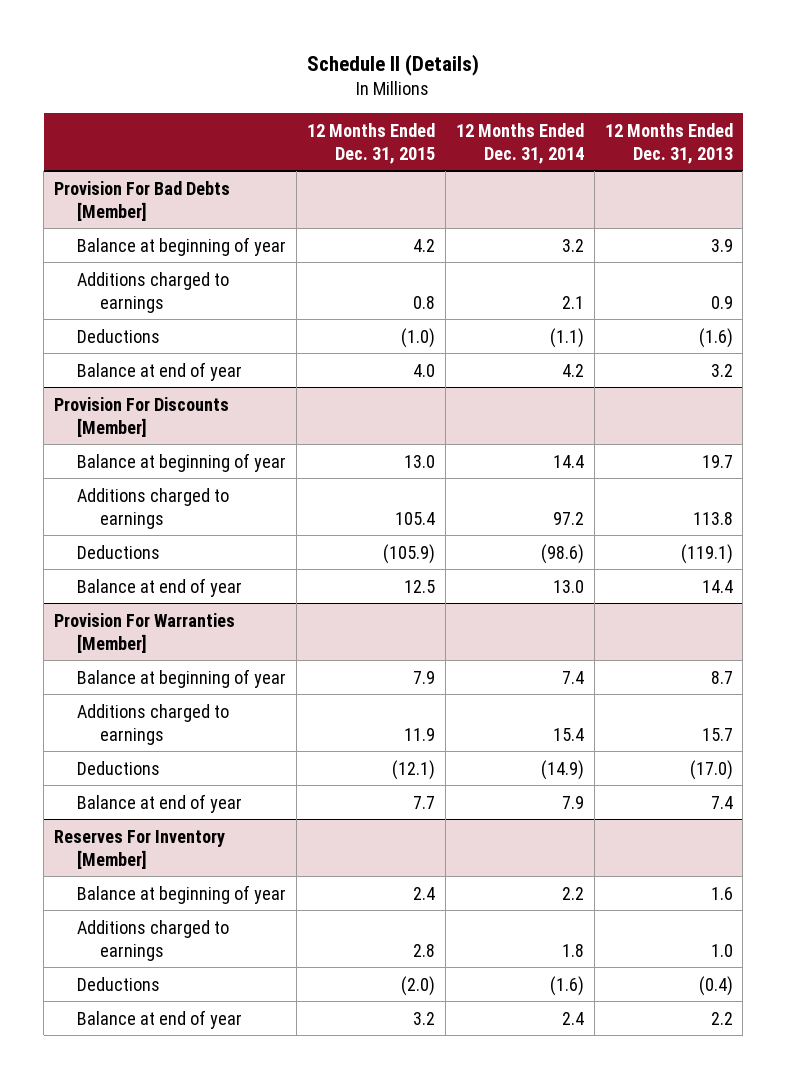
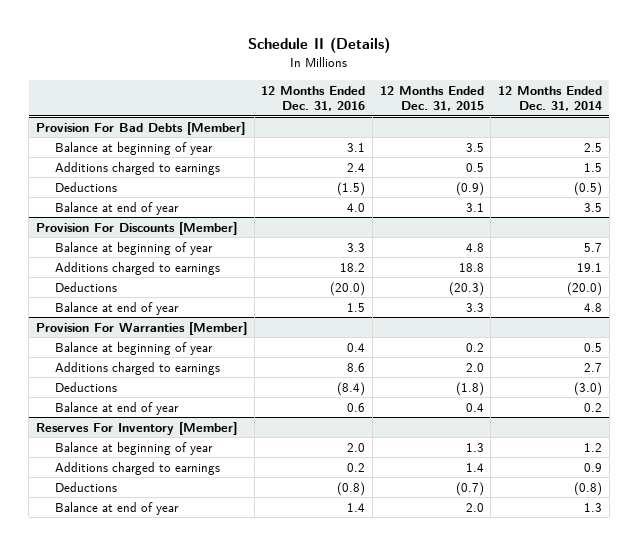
- | 12 Months Ended Dec. 31, 2015 | 12 Months Ended Dec. 31, 2014 | 12 Months Ended Dec. 31, 2013
+ | 12 Months Ended Dec. 31, 2016 | 12 Months Ended Dec. 31, 2015 | 12 Months Ended Dec. 31, 2014
@ Provision For Bad Debts [Member]
- Balance at beginning of year | 4.2 | 3.2 | 3.9
- Additions charged to earnings | 0.8 | 2.1 | 0.9
- Deductions | (1.0) | (1.1) | (1.6)
- Balance at end of year | 4.0 | 4.2 | 3.2
+ Balance at beginning of year | 3.1 | 3.5 | 2.5
+ Additions charged to earnings | 2.4 | 0.5 | 1.5
+ Deductions | (1.5) | (0.9) | (0.5)
+ Balance at end of year | 4.0 | 3.1 | 3.5
@ Provision For Discounts [Member]
- Balance at beginning of year | 13.0 | 14.4 | 19.7
- Additions charged to earnings | 105.4 | 97.2 | 113.8
- Deductions | (105.9) | (98.6) | (119.1)
- Balance at end of year | 12.5 | 13.0 | 14.4
+ Balance at beginning of year | 3.3 | 4.8 | 5.7
+ Additions charged to earnings | 18.2 | 18.8 | 19.1
+ Deductions | (20.0) | (20.3) | (20.0)
+ Balance at end of year | 1.5 | 3.3 | 4.8
@ Provision For Warranties [Member]
- Balance at beginning of year | 7.9 | 7.4 | 8.7
- Additions charged to earnings | 11.9 | 15.4 | 15.7
- Deductions | (12.1) | (14.9) | (17.0)
- Balance at end of year | 7.7 | 7.9 | 7.4
+ Balance at beginning of year | 0.4 | 0.2 | 0.5
+ Additions charged to earnings | 8.6 | 2.0 | 2.7
+ Deductions | (8.4) | (1.8) | (3.0)
+ Balance at end of year | 0.6 | 0.4 | 0.2
@ Reserves For Inventory [Member]
- Balance at beginning of year | 2.4 | 2.2 | 1.6
- Additions charged to earnings | 2.8 | 1.8 | 1.0
- Deductions | (2.0) | (1.6) | (0.4)
- Balance at end of year | 3.2 | 2.4 | 2.2
+ Balance at beginning of year | 2.0 | 1.3 | 1.2
+ Additions charged to earnings | 0.2 | 1.4 | 0.9
+ Deductions | (0.8) | (0.7) | (0.8)
+ Balance at end of year | 1.4 | 2.0 | 1.3

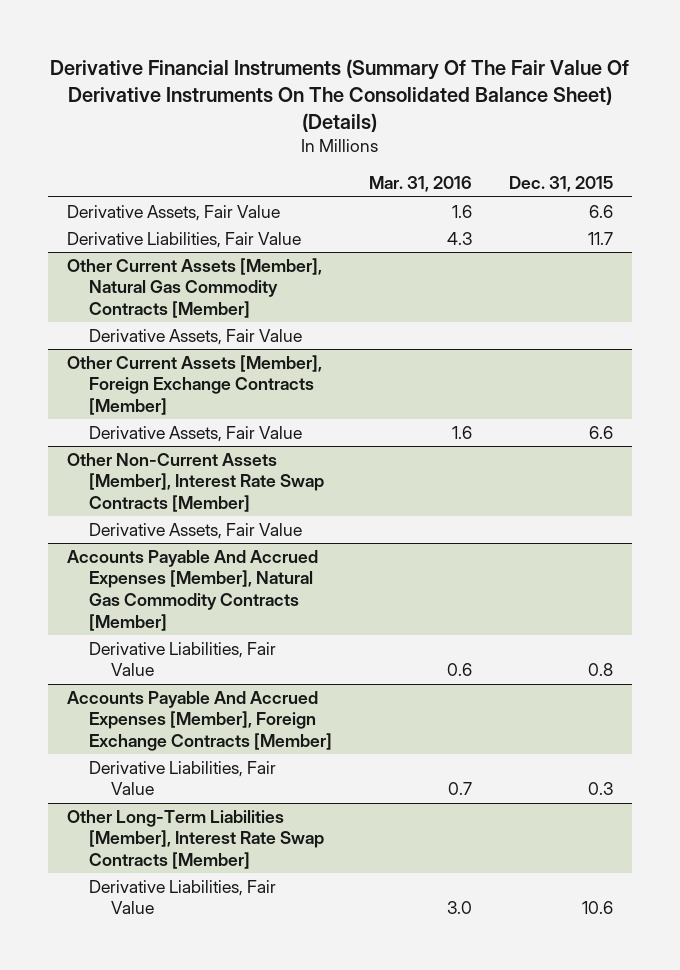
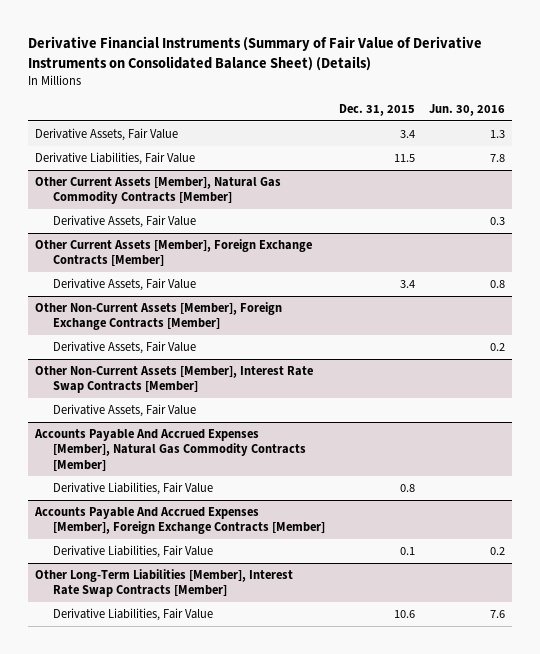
- Derivative Financial Instruments (Summary Of The Fair Value Of Derivative Instruments On The Consolidated Balance Sheet) (Details)
+ Derivative Financial Instruments (Summary of Fair Value of Derivative Instruments on Consolidated Balance Sheet) (Details)
- | Mar. 31, 2016 | Dec. 31, 2015
+ | Dec. 31, 2015 | Jun. 30, 2016
- Derivative Assets, Fair Value | 1.6 | 6.6
- Derivative Liabilities, Fair Value | 4.3 | 11.7
+ Derivative Assets, Fair Value | 3.4 | 1.3
+ Derivative Liabilities, Fair Value | 11.5 | 7.8
@ Other Current Assets [Member], Foreign Exchange Contracts [Member]
- Derivative Assets, Fair Value | 1.6 | 6.6
+ Derivative Assets, Fair Value | 3.4 | 0.8
+ Other Non-Current Assets [Member], Foreign Exchange Contracts [Member]
+ Derivative Assets, Fair Value | | 0.2
@ Accounts Payable And Accrued Expenses [Member], Foreign Exchange Contracts [Member]
- Derivative Liabilities, Fair Value | 0.7 | 0.3
+ Derivative Liabilities, Fair Value | 0.1 | 0.2

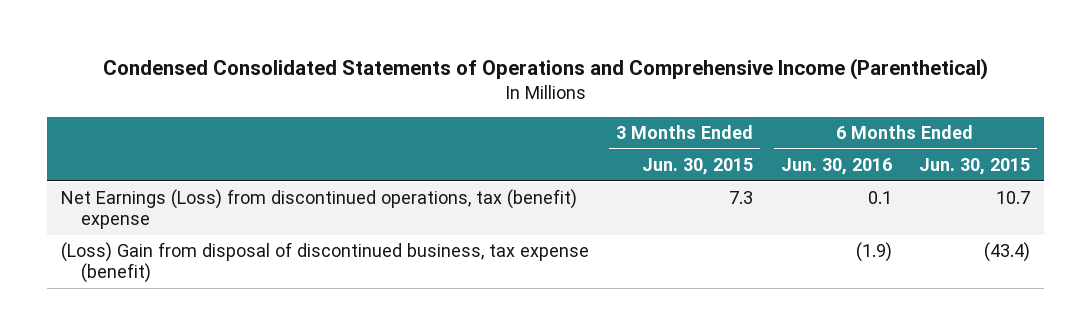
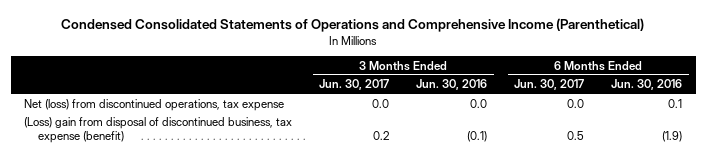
- | 3 Months Ended Jun. 30, 2015 | 6 Months Ended Jun. 30, 2016 | 6 Months Ended Jun. 30, 2015
+ | 3 Months Ended Jun. 30, 2017 | 3 Months Ended Jun. 30, 2016 | 6 Months Ended Jun. 30, 2017 | 6 Months Ended Jun. 30, 2016
- Net Earnings (Loss) from discontinued operations, tax (benefit) expense | 7.3 | 0.1 | 10.7
- (Loss) Gain from disposal of discontinued business, tax expense (benefit) | | (1.9) | (43.4)
+ Net (loss) from discontinued operations, tax expense | 0.0 | 0.0 | 0.0 | 0.1
+ (Loss) gain from disposal of discontinued business, tax expense (benefit) | 0.2 | (0.1) | 0.5 | (1.9)

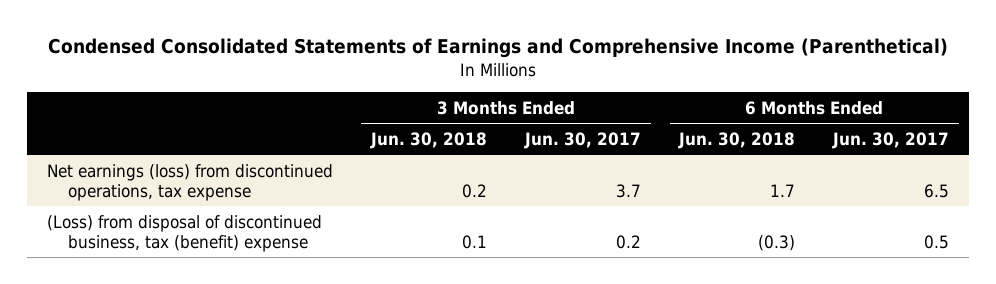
- Condensed Consolidated Statements of Operations and Comprehensive Income (Parenthetical)
+ Condensed Consolidated Statements of Earnings and Comprehensive Income (Parenthetical)
- | 3 Months Ended Jun. 30, 2017 | 3 Months Ended Jun. 30, 2016 | 6 Months Ended Jun. 30, 2017 | 6 Months Ended Jun. 30, 2016
+ | 3 Months Ended Jun. 30, 2018 | 3 Months Ended Jun. 30, 2017 | 6 Months Ended Jun. 30, 2018 | 6 Months Ended Jun. 30, 2017
- Net (loss) from discontinued operations, tax expense | 0.0 | 0.0 | 0.0 | 0.1
- (Loss) gain from disposal of discontinued business, tax expense (benefit) | 0.2 | (0.1) | 0.5 | (1.9)
+ Net earnings (loss) from discontinued operations, tax expense | 0.2 | 3.7 | 1.7 | 6.5
+ (Loss) from disposal of discontinued business, tax (benefit) expense | 0.1 | 0.2 | (0.3) | 0.5

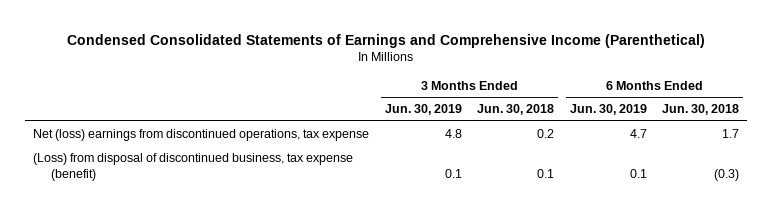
- | 3 Months Ended Jun. 30, 2018 | 3 Months Ended Jun. 30, 2017 | 6 Months Ended Jun. 30, 2018 | 6 Months Ended Jun. 30, 2017
+ | 3 Months Ended Jun. 30, 2019 | 3 Months Ended Jun. 30, 2018 | 6 Months Ended Jun. 30, 2019 | 6 Months Ended Jun. 30, 2018
- Net earnings (loss) from discontinued operations, tax expense | 0.2 | 3.7 | 1.7 | 6.5
- (Loss) from disposal of discontinued business, tax (benefit) expense | 0.1 | 0.2 | (0.3) | 0.5
+ Net (loss) earnings from discontinued operations, tax expense | 4.8 | 0.2 | 4.7 | 1.7
+ (Loss) from disposal of discontinued business, tax expense (benefit) | 0.1 | 0.1 | 0.1 | (0.3)

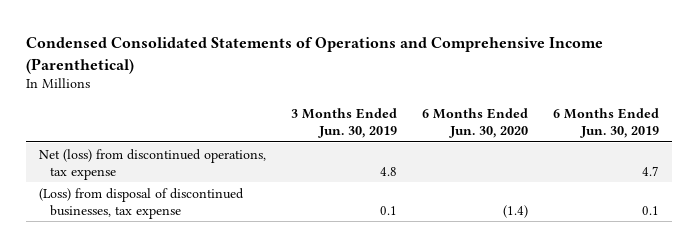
- Condensed Consolidated Statements of Earnings and Comprehensive Income (Parenthetical)
+ Condensed Consolidated Statements of Operations and Comprehensive Income (Parenthetical)
- | 3 Months Ended Jun. 30, 2019 | 3 Months Ended Jun. 30, 2018 | 6 Months Ended Jun. 30, 2019 | 6 Months Ended Jun. 30, 2018
+ | 3 Months Ended Jun. 30, 2019 | 6 Months Ended Jun. 30, 2020 | 6 Months Ended Jun. 30, 2019
- Net (loss) earnings from discontinued operations, tax expense | 4.8 | 0.2 | 4.7 | 1.7
- (Loss) from disposal of discontinued business, tax expense (benefit) | 0.1 | 0.1 | 0.1 | (0.3)
+ Net (loss) from discontinued operations, tax expense | 4.8 | | 4.7
+ (Loss) from disposal of discontinued businesses, tax expense | 0.1 | (1.4) | 0.1

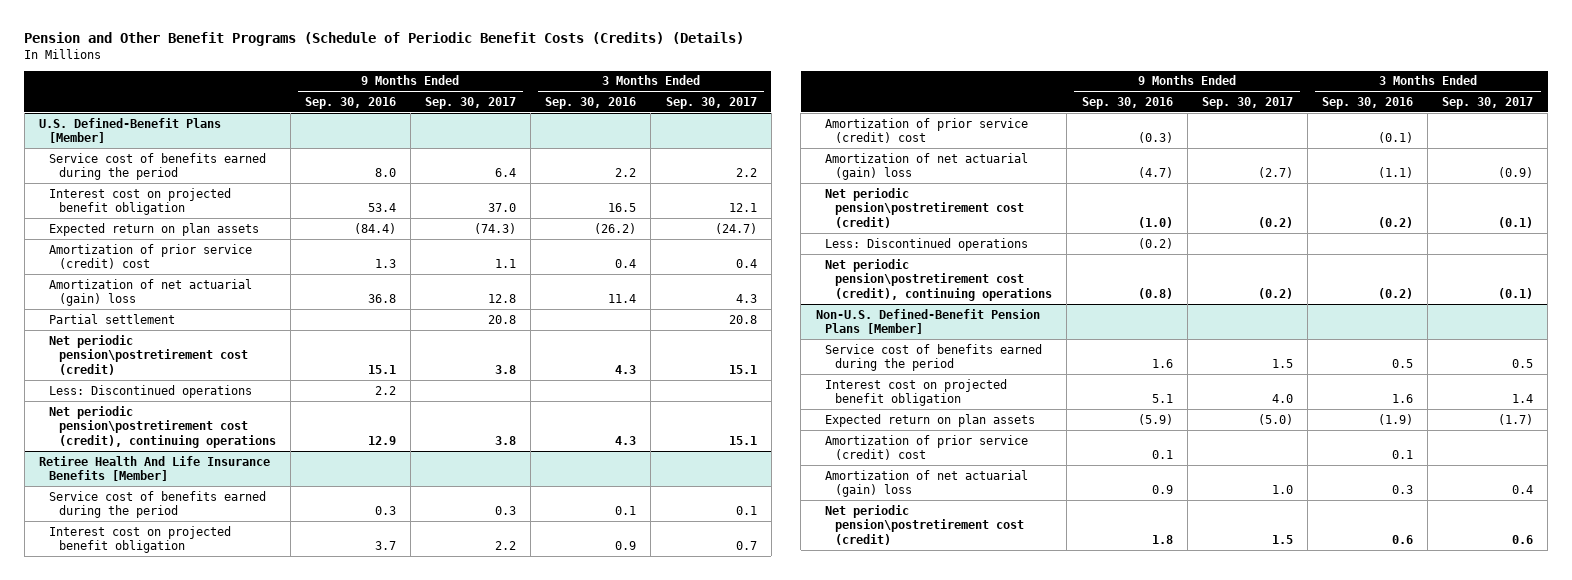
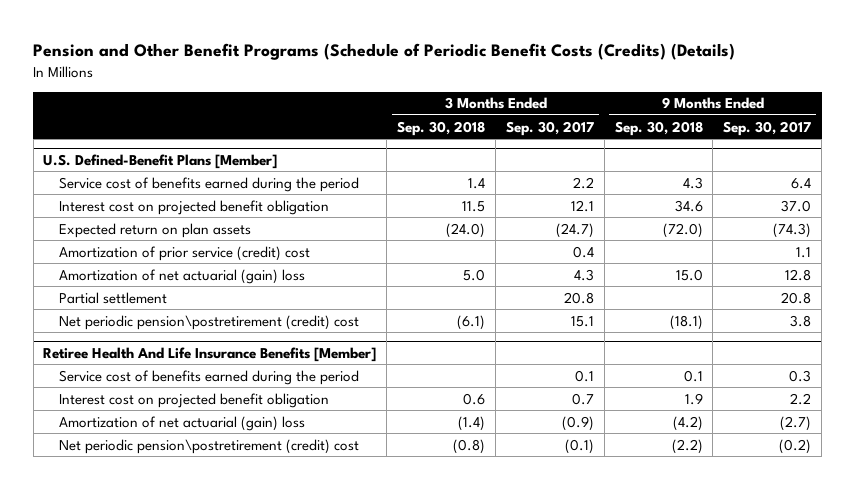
- | 9 Months Ended Sep. 30, 2016 | 9 Months Ended Sep. 30, 2017 | 3 Months Ended Sep. 30, 2016 | 3 Months Ended Sep. 30, 2017
+ | 3 Months Ended Sep. 30, 2018 | 3 Months Ended Sep. 30, 2017 | 9 Months Ended Sep. 30, 2018 | 9 Months Ended Sep. 30, 2017
@ U.S. Defined-Benefit Plans [Member]
- Net periodic pension\postretirement cost (credit) | 15.1 | 3.8 | 4.3 | 15.1
- Less: Discontinued operations | 2.2 | | |
- Net periodic pension\postretirement cost (credit), continuing operations | 12.9 | 3.8 | 4.3 | 15.1
+ Net periodic pension\postretirement (credit) cost | (6.1) | 15.1 | (18.1) | 3.8
@ Retiree Health And Life Insurance Benefits [Member]
- Amortization of prior service (credit) cost | (0.3) | | (0.1) |
- Net periodic pension\postretirement cost (credit) | (1.0) | (0.2) | (0.2) | (0.1)
- Less: Discontinued operations | (0.2) | | |
- Net periodic pension\postretirement cost (credit), continuing operations | (0.8) | (0.2) | (0.2) | (0.1)
- Non-U.S. Defined-Benefit Pension Plans [Member]
- Service cost of benefits earned during the period | 1.6 | 1.5 | 0.5 | 0.5
- Interest cost on projected benefit obligation | 5.1 | 4.0 | 1.6 | 1.4
- Expected return on plan assets | (5.9) | (5.0) | (1.9) | (1.7)
- Amortization of prior service (credit) cost | 0.1 | | 0.1 |
- Amortization of net actuarial (gain) loss | 0.9 | 1.0 | 0.3 | 0.4
- Net periodic pension\postretirement cost (credit) | 1.8 | 1.5 | 0.6 | 0.6
@ Retiree Health And Life Insurance Benefits [Member]
+ Net periodic pension\postretirement (credit) cost | (0.8) | (0.1) | (2.2) | (0.2)

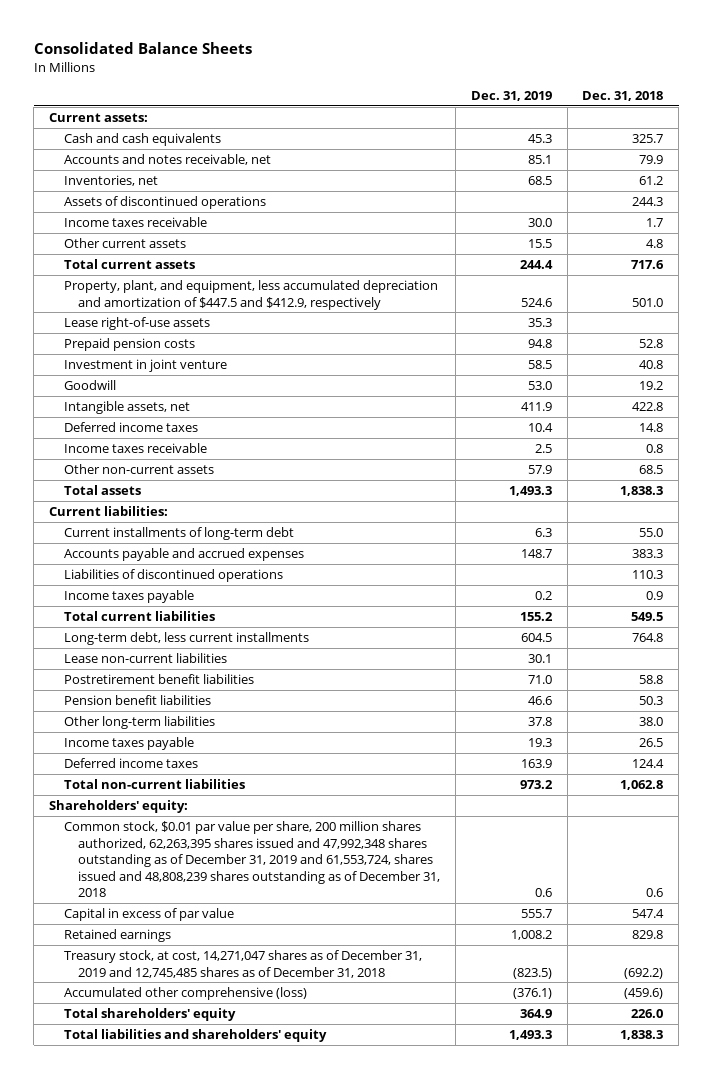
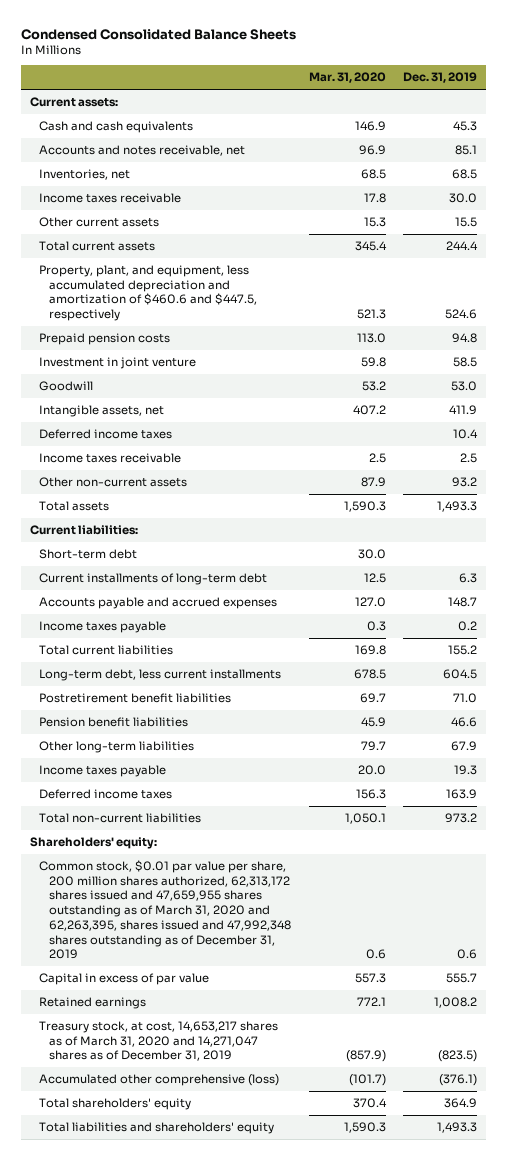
- Consolidated Balance Sheets
+ Condensed Consolidated Balance Sheets
- | Dec. 31, 2019 | Dec. 31, 2018
+ | Mar. 31, 2020 | Dec. 31, 2019
- Assets of discontinued operations | | 244.3
- Property, plant, and equipment, less accumulated depreciation and amortization of $447.5 and $412.9, respectively | 524.6 | 501.0
- Lease right-of-use assets | 35.3 |
+ Property, plant, and equipment, less accumulated depreciation and amortization of $460.6 and $447.5, respectively | 521.3 | 524.6
- Other non-current assets | 57.9 | 68.5
+ Other non-current assets | 87.9 | 93.2
+ Short-term debt | 30.0 |
- Liabilities of discontinued operations | | 110.3
- Lease non-current liabilities | 30.1 |
- Other long-term liabilities | 37.8 | 38.0
+ Other long-term liabilities | 79.7 | 67.9
- Common stock, $0.01 par value per share, 200 million shares authorized, 62,263,395 shares issued and 47,992,348 shares outstanding as of December 31, 2019 and 61,553,724, shares issued and 48,808,239 shares outstanding as of December 31, 2018 | 0.6 | 0.6
+ Common stock, $0.01 par value per share, 200 million shares authorized, 62,313,172 shares issued and 47,659,955 shares outstanding as of March 31, 2020 and 62,263,395, shares issued and 47,992,348 shares outstanding as of December 31, 2019 | 0.6 | 0.6
- Treasury stock, at cost, 14,271,047 shares as of December 31, 2019 and 12,745,485 shares as of December 31, 2018 | (823.5) | (692.2)
+ Treasury stock, at cost, 14,653,217 shares as of March 31, 2020 and 14,271,047 shares as of December 31, 2019 | (857.9) | (823.5)

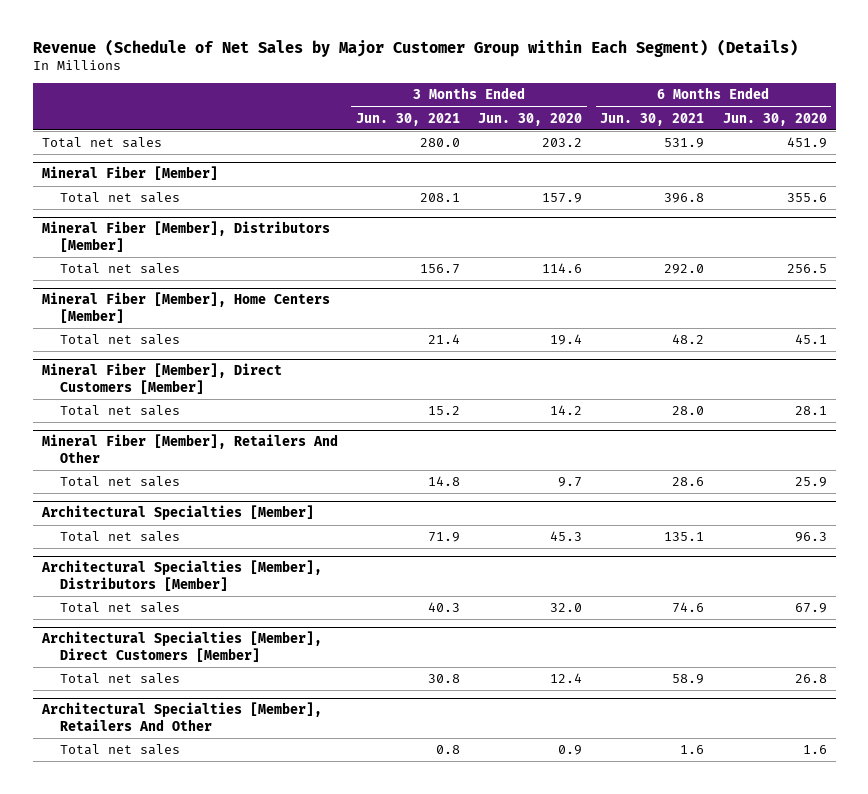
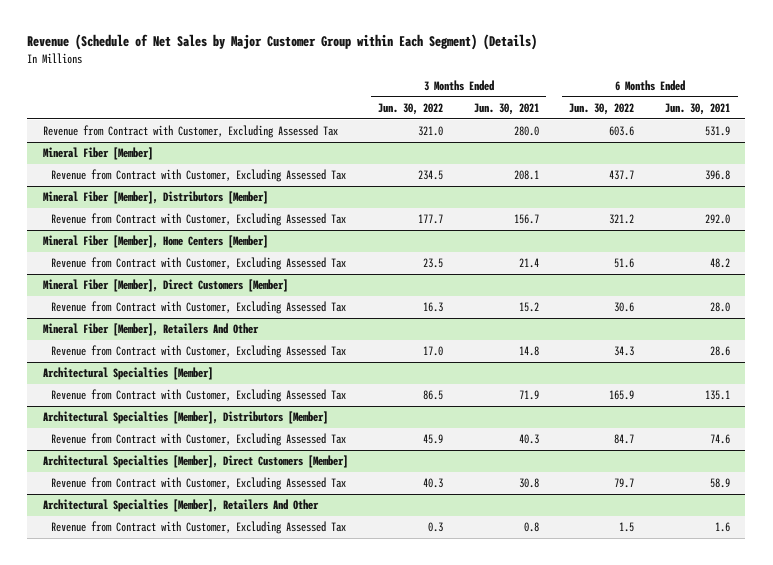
- | 3 Months Ended Jun. 30, 2021 | 3 Months Ended Jun. 30, 2020 | 6 Months Ended Jun. 30, 2021 | 6 Months Ended Jun. 30, 2020
+ | 3 Months Ended Jun. 30, 2022 | 3 Months Ended Jun. 30, 2021 | 6 Months Ended Jun. 30, 2022 | 6 Months Ended Jun. 30, 2021
- Total net sales | 280.0 | 203.2 | 531.9 | 451.9
+ Revenue from Contract with Customer, Excluding Assessed Tax | 321.0 | 280.0 | 603.6 | 531.9
@ Mineral Fiber [Member]
- Total net sales | 208.1 | 157.9 | 396.8 | 355.6
+ Revenue from Contract with Customer, Excluding Assessed Tax | 234.5 | 208.1 | 437.7 | 396.8
@ Mineral Fiber [Member], Distributors [Member]
- Total net sales | 156.7 | 114.6 | 292.0 | 256.5
+ Revenue from Contract with Customer, Excluding Assessed Tax | 177.7 | 156.7 | 321.2 | 292.0
@ Mineral Fiber [Member], Home Centers [Member]
- Total net sales | 21.4 | 19.4 | 48.2 | 45.1
+ Revenue from Contract with Customer, Excluding Assessed Tax | 23.5 | 21.4 | 51.6 | 48.2
@ Mineral Fiber [Member], Direct Customers [Member]
- Total net sales | 15.2 | 14.2 | 28.0 | 28.1
+ Revenue from Contract with Customer, Excluding Assessed Tax | 16.3 | 15.2 | 30.6 | 28.0
@ Mineral Fiber [Member], Retailers And Other
- Total net sales | 14.8 | 9.7 | 28.6 | 25.9
+ Revenue from Contract with Customer, Excluding Assessed Tax | 17.0 | 14.8 | 34.3 | 28.6
@ Architectural Specialties [Member]
- Total net sales | 71.9 | 45.3 | 135.1 | 96.3
+ Revenue from Contract with Customer, Excluding Assessed Tax | 86.5 | 71.9 | 165.9 | 135.1
@ Architectural Specialties [Member], Distributors [Member]
- Total net sales | 40.3 | 32.0 | 74.6 | 67.9
+ Revenue from Contract with Customer, Excluding Assessed Tax | 45.9 | 40.3 | 84.7 | 74.6
@ Architectural Specialties [Member], Direct Customers [Member]
- Total net sales | 30.8 | 12.4 | 58.9 | 26.8
+ Revenue from Contract with Customer, Excluding Assessed Tax | 40.3 | 30.8 | 79.7 | 58.9
@ Architectural Specialties [Member], Retailers And Other
- Total net sales | 0.8 | 0.9 | 1.6 | 1.6
+ Revenue from Contract with Customer, Excluding Assessed Tax | 0.3 | 0.8 | 1.5 | 1.6

